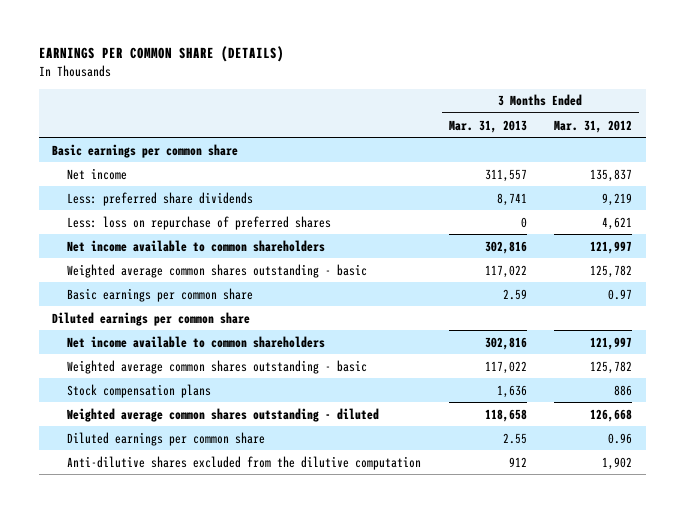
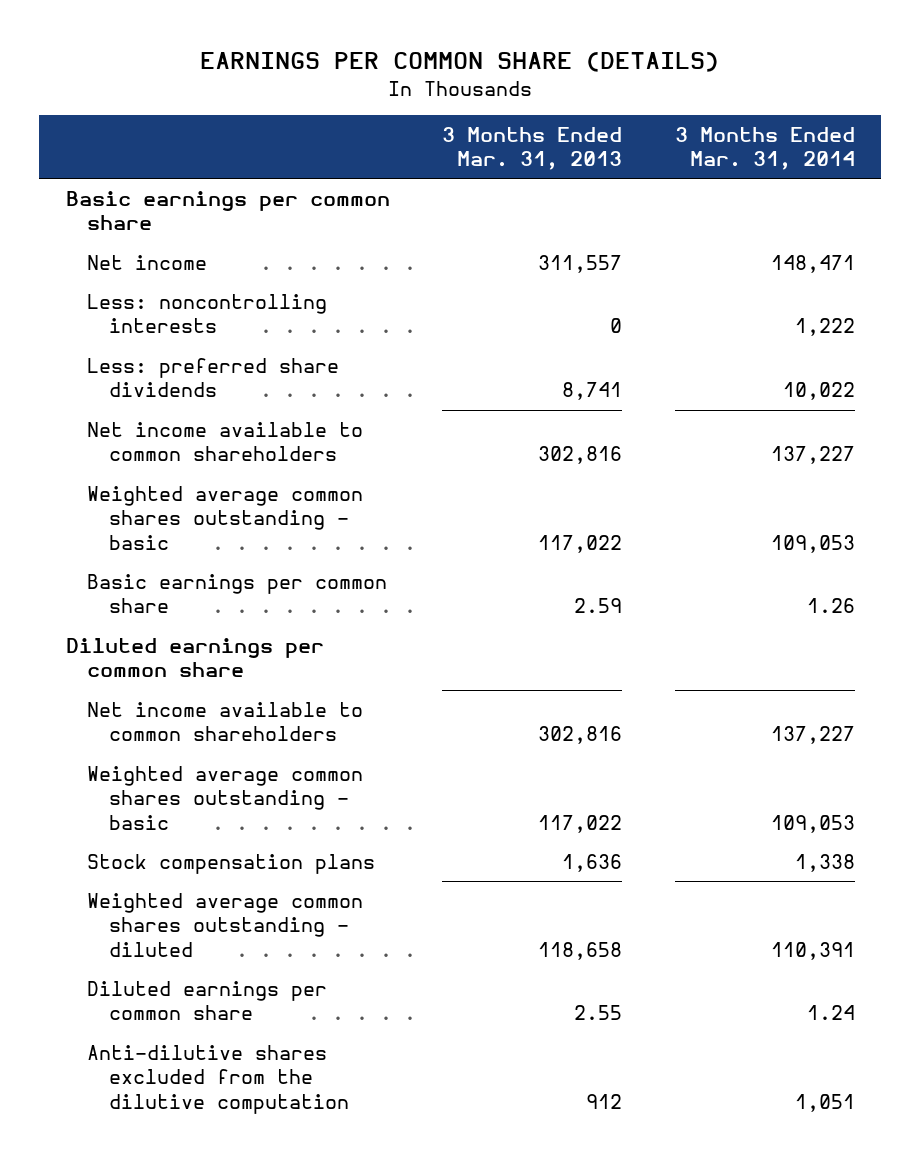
- | 3 Months Ended Mar. 31, 2013 | 3 Months Ended Mar. 31, 2012
+ | 3 Months Ended Mar. 31, 2013 | 3 Months Ended Mar. 31, 2014
+ Less: noncontrolling interests | 0 | 1,222
- Less: loss on repurchase of preferred shares | 0 | 4,621

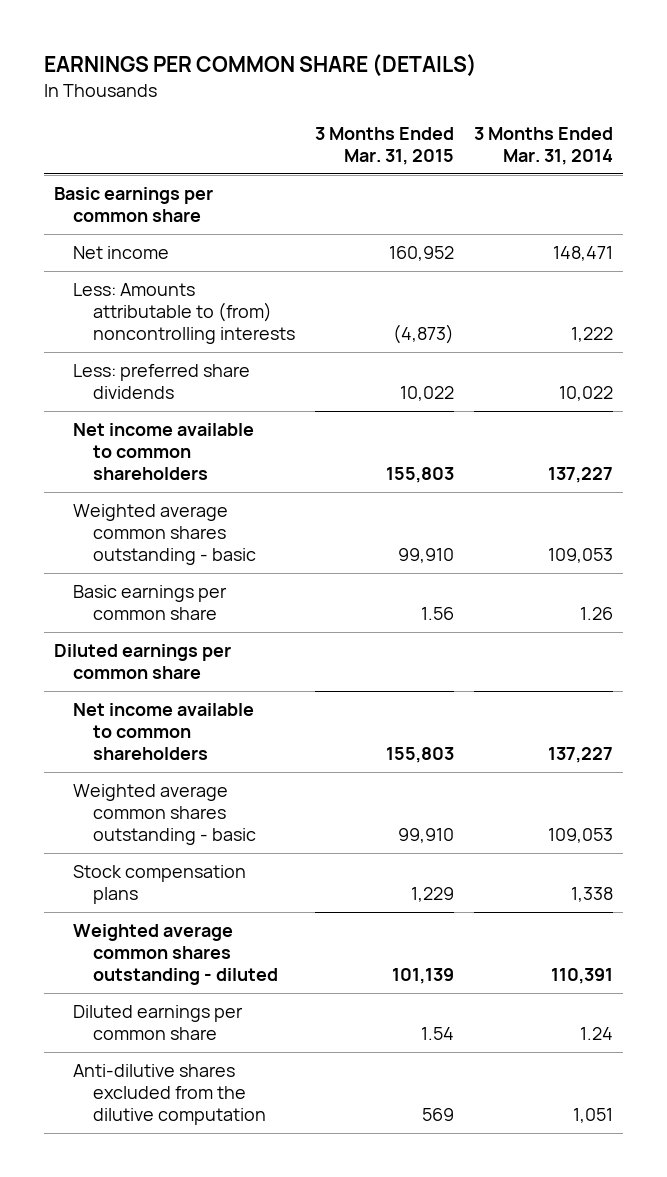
- | 3 Months Ended Mar. 31, 2013 | 3 Months Ended Mar. 31, 2014
+ | 3 Months Ended Mar. 31, 2015 | 3 Months Ended Mar. 31, 2014
- Less: noncontrolling interests | 0 | 1,222
+ Less: Amounts attributable to (from) noncontrolling interests | (4,873) | 1,222

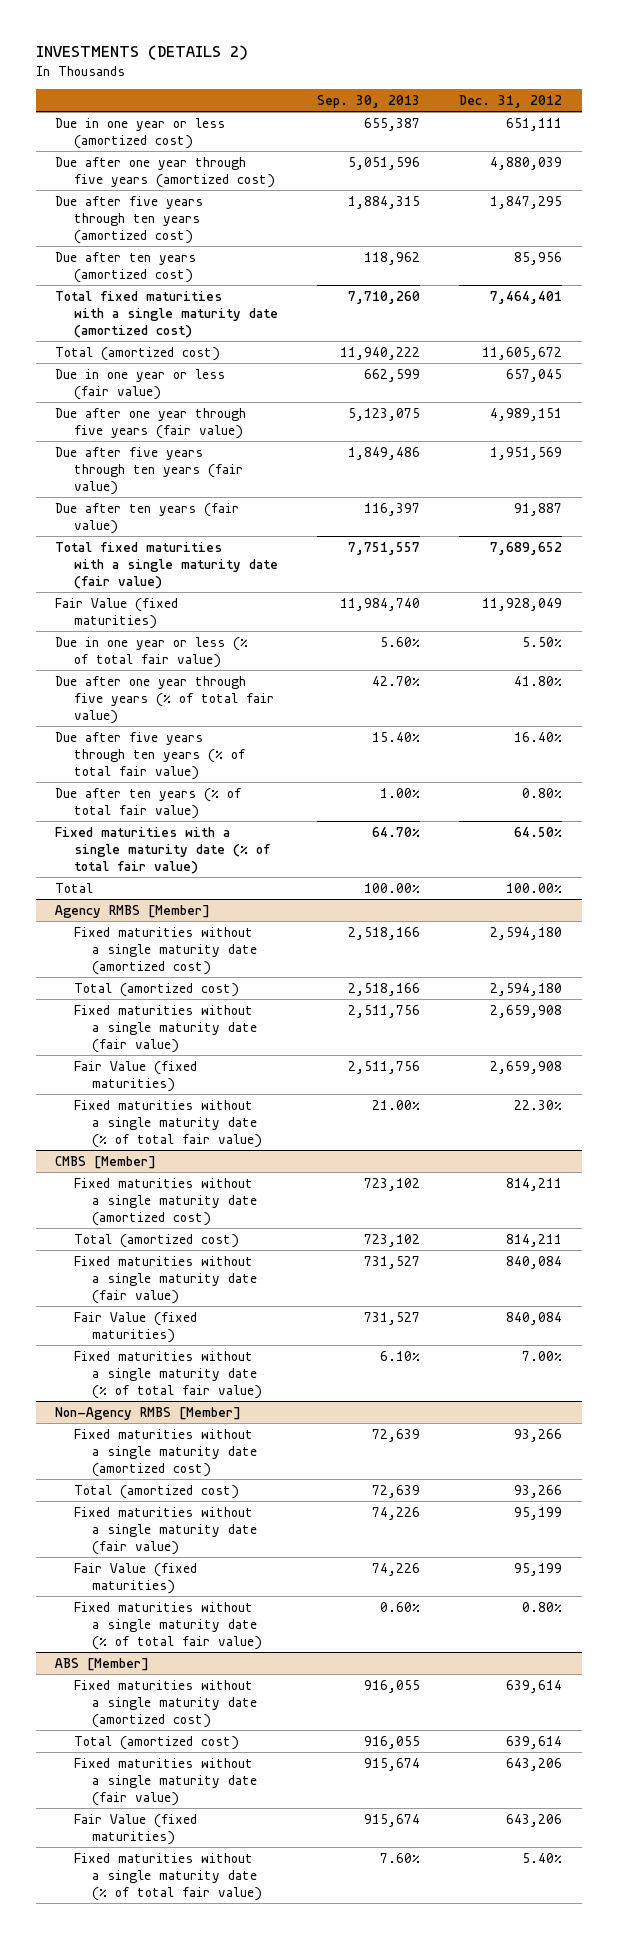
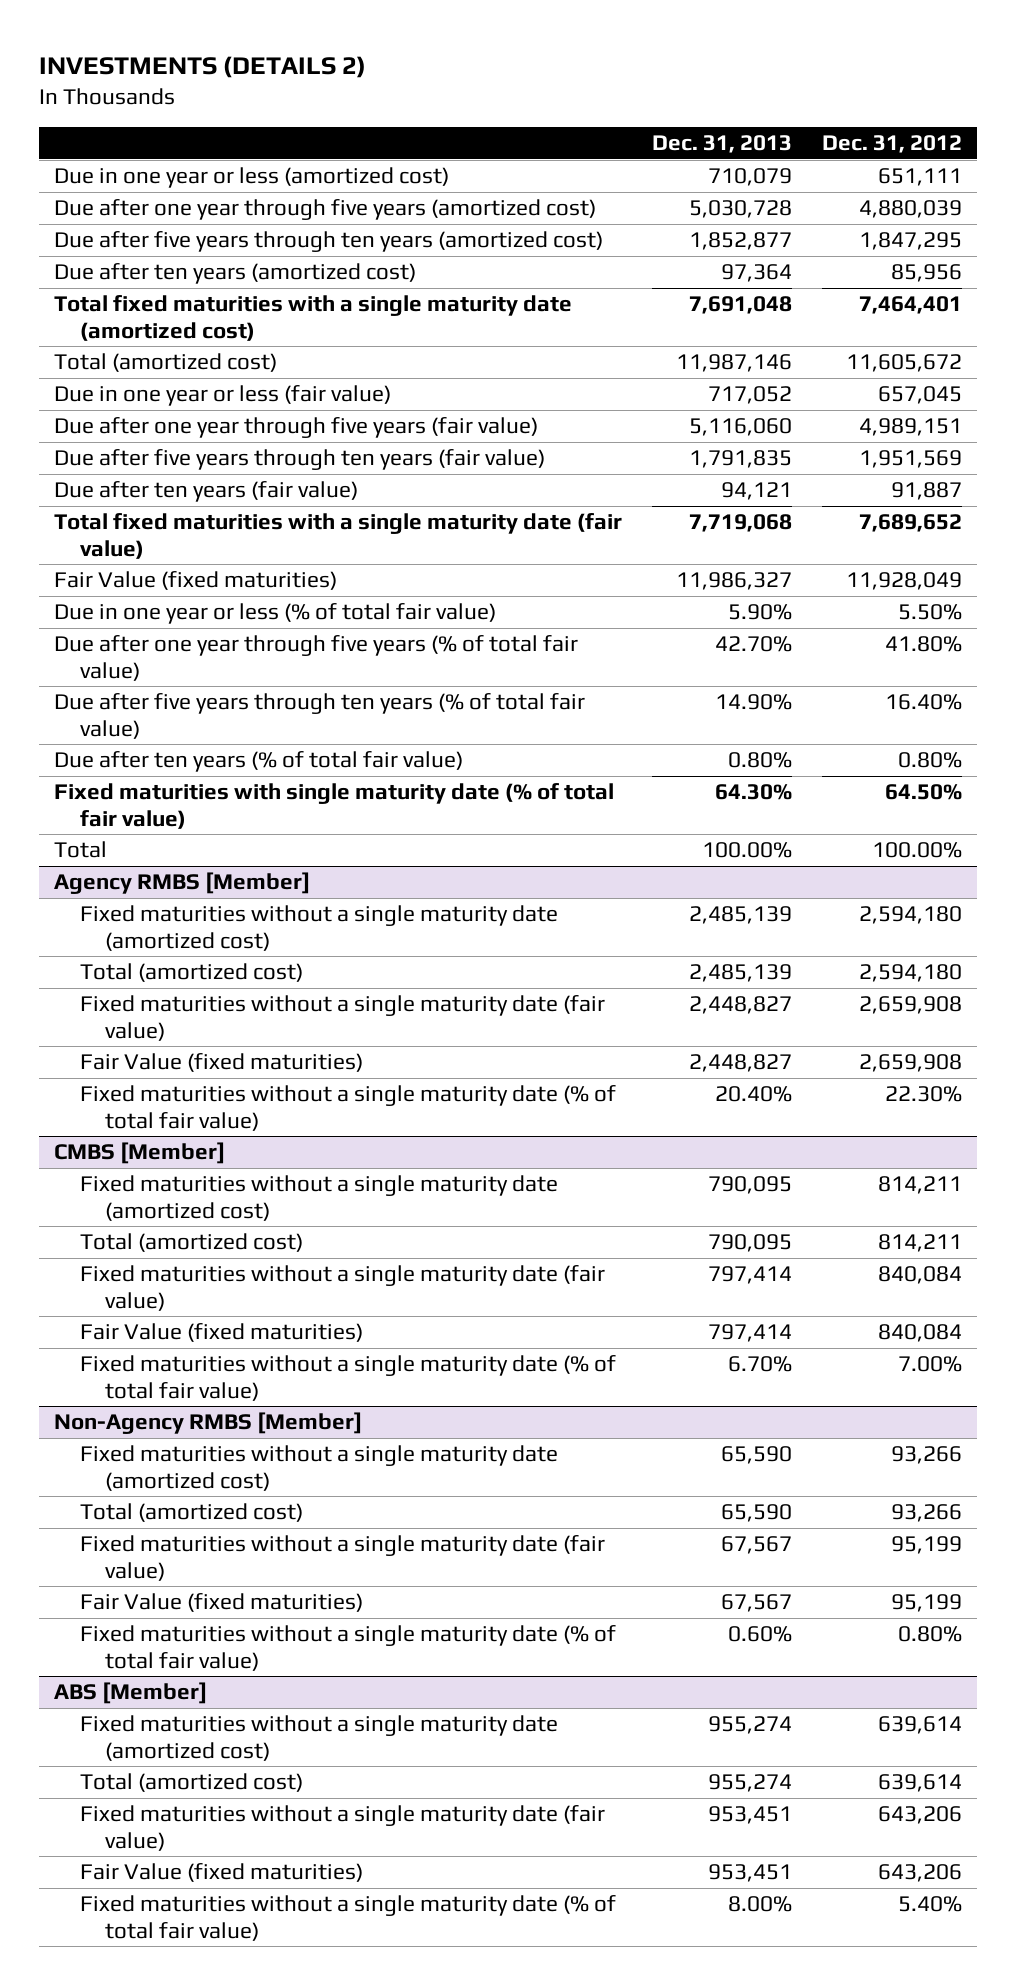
- | Sep. 30, 2013 | Dec. 31, 2012
+ | Dec. 31, 2013 | Dec. 31, 2012
- Fixed maturities with a single maturity date (% of total fair value) | 64.70% | 64.50%
+ Fixed maturities with single maturity date (% of total fair value) | 64.30% | 64.50%

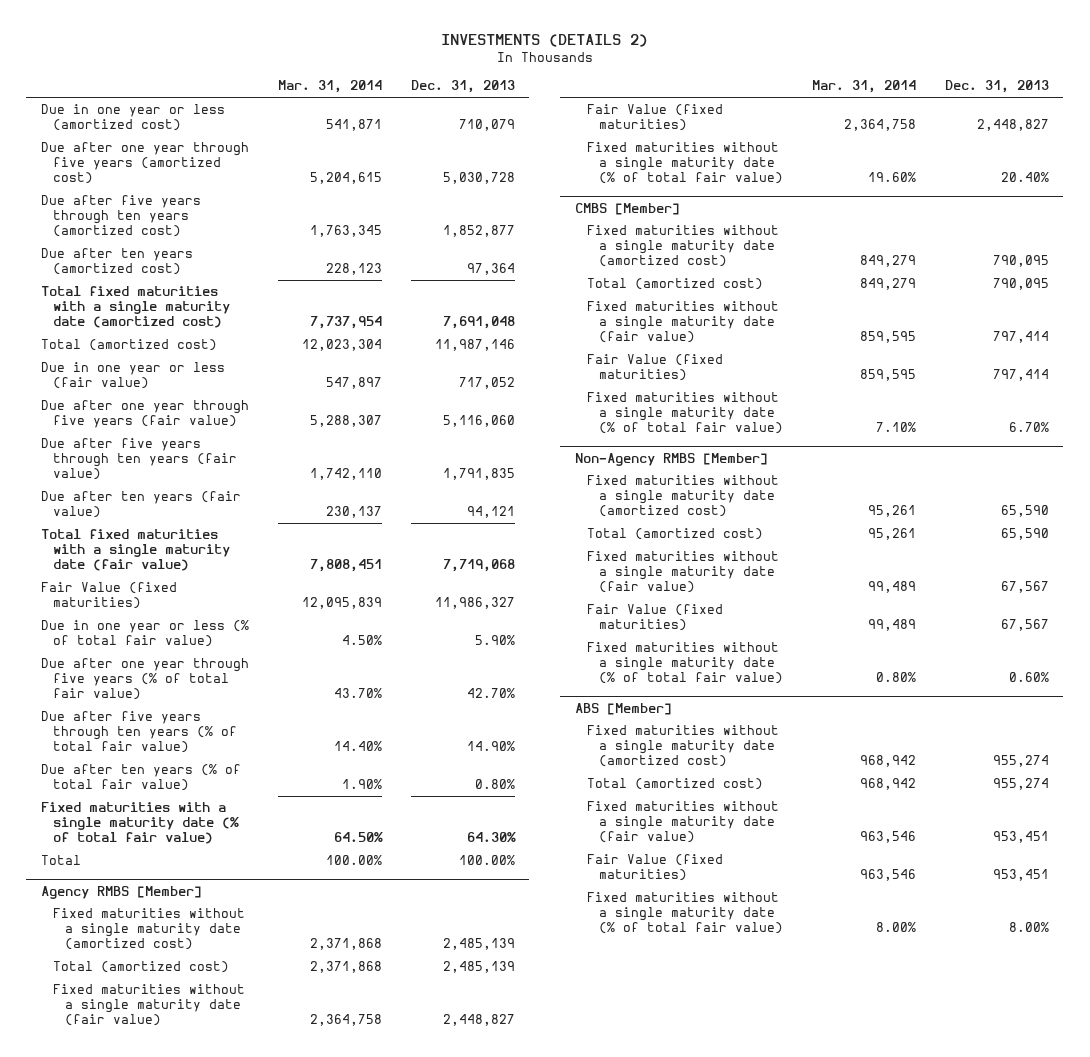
- | Dec. 31, 2013 | Dec. 31, 2012
+ | Mar. 31, 2014 | Dec. 31, 2013
- Fixed maturities with single maturity date (% of total fair value) | 64.30% | 64.50%
+ Fixed maturities with a single maturity date (% of total fair value) | 64.50% | 64.30%

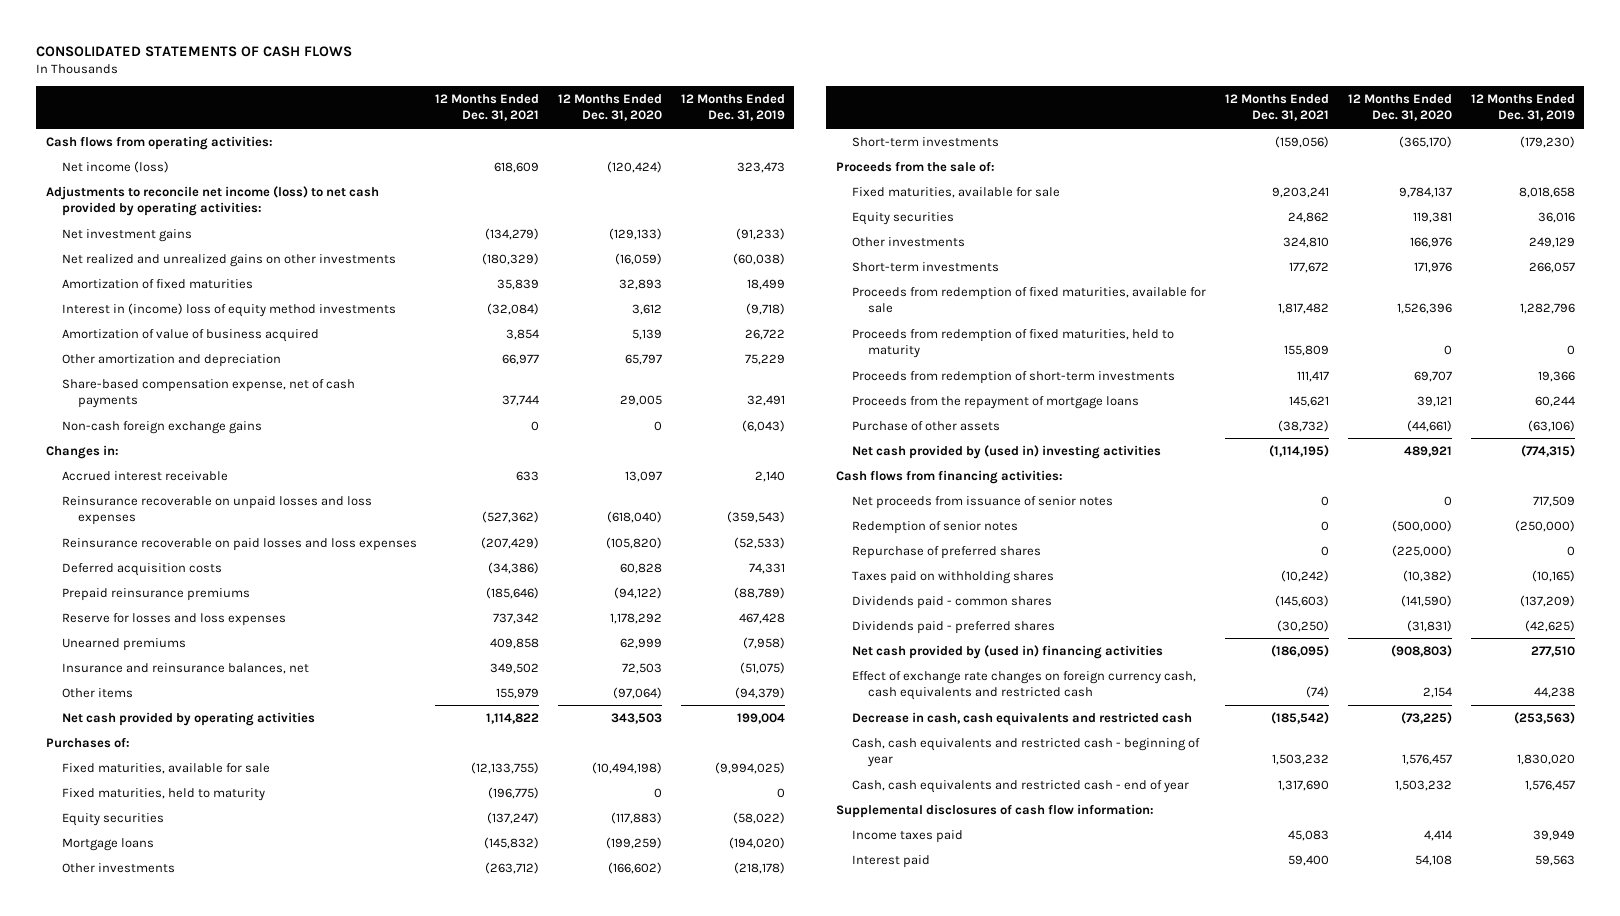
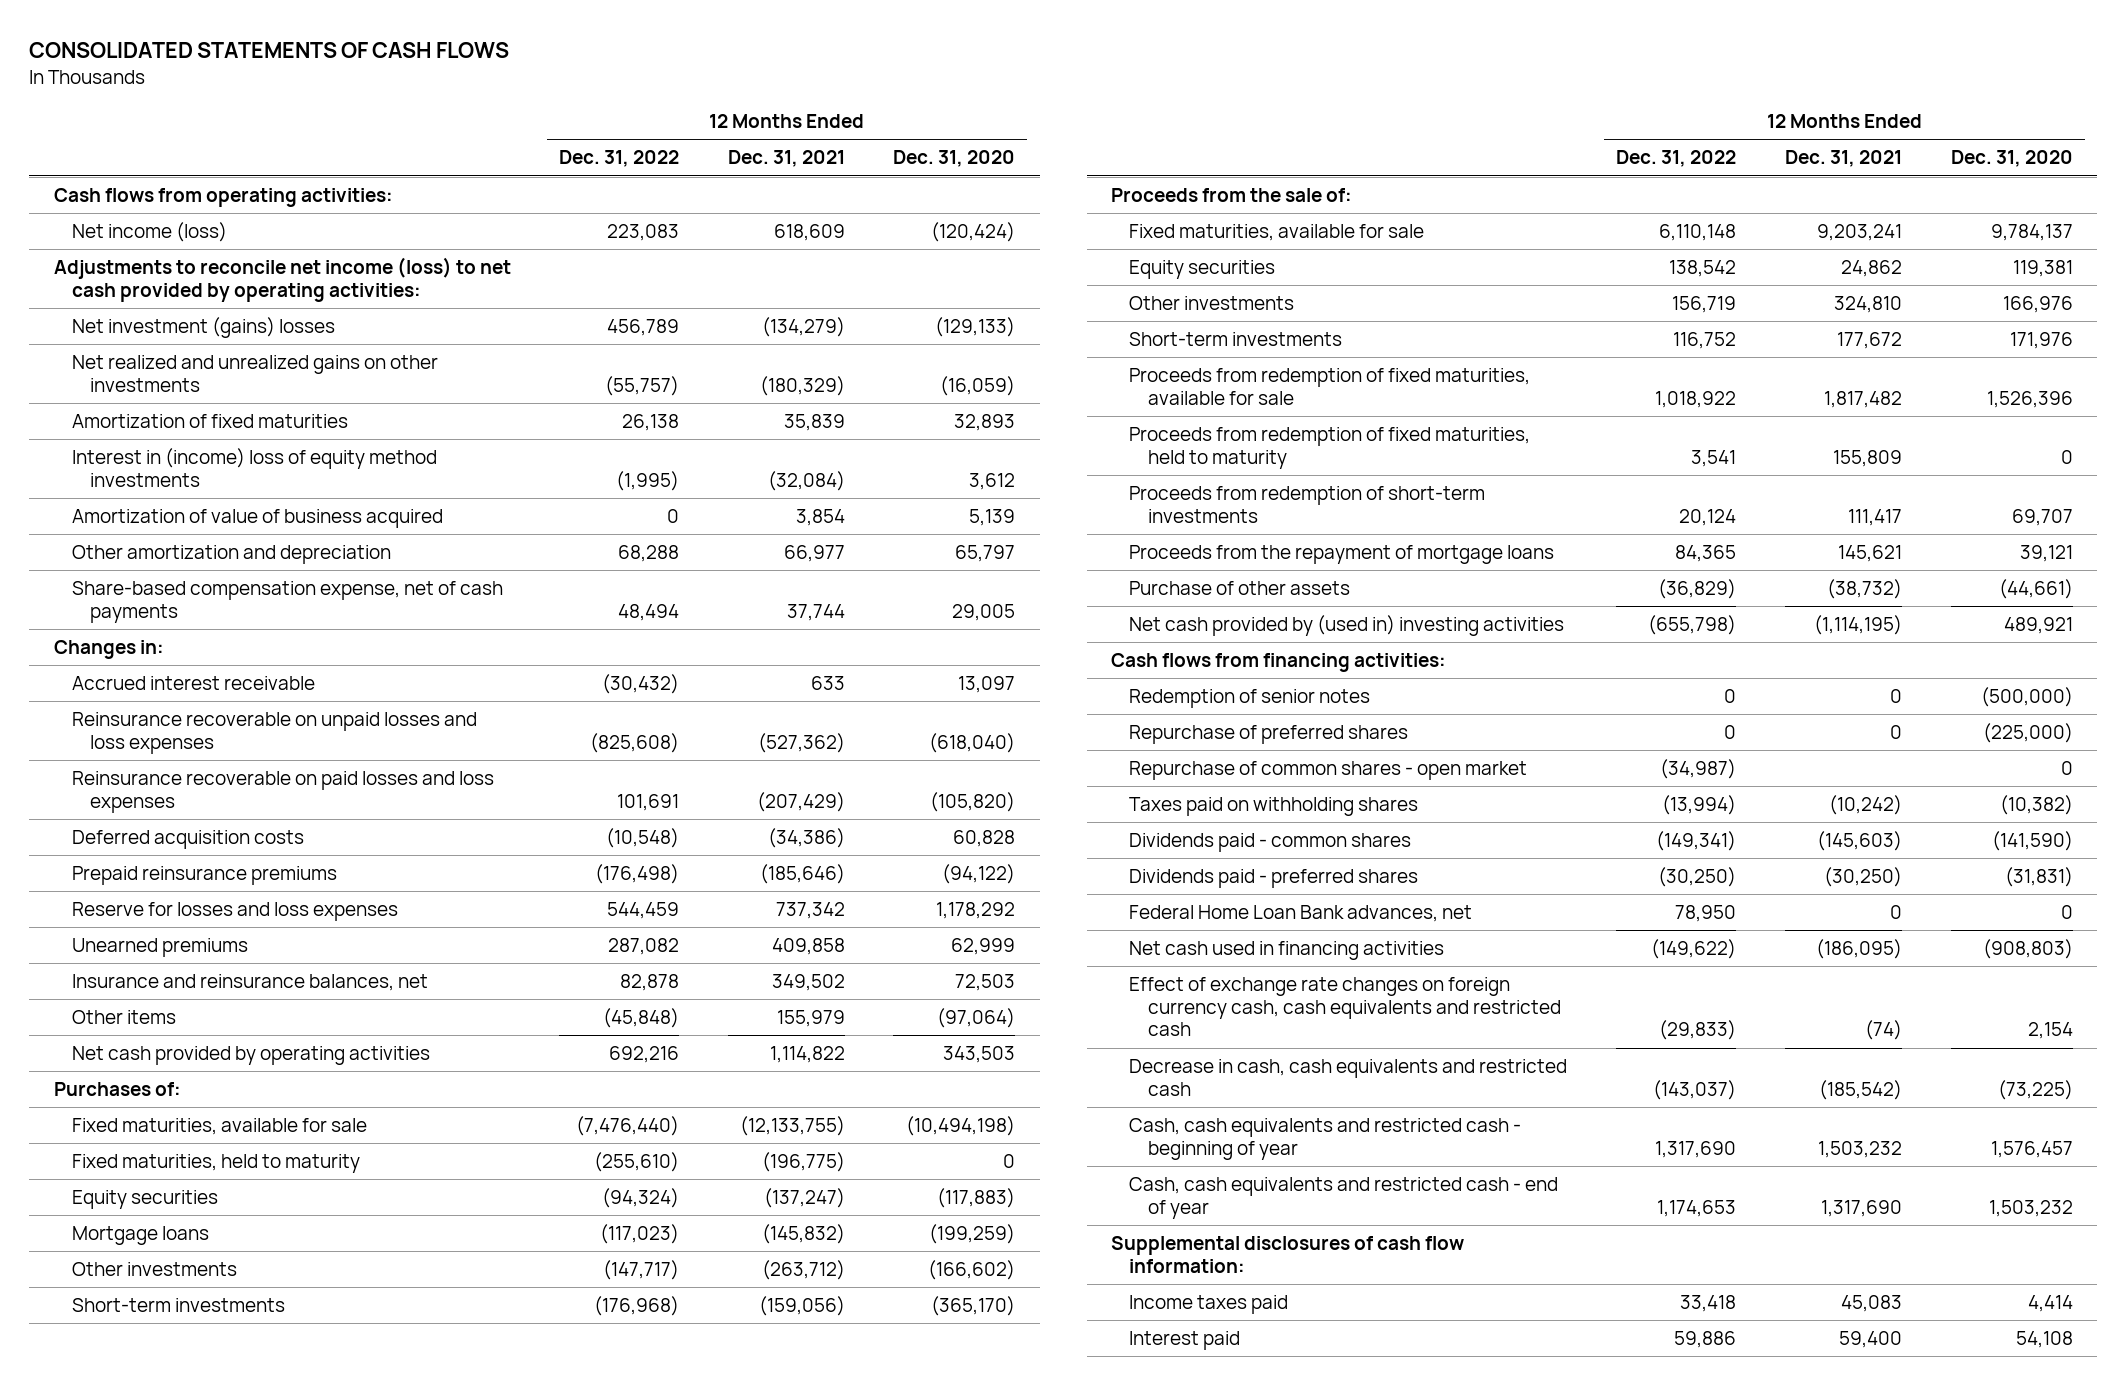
- | 12 Months Ended Dec. 31, 2021 | 12 Months Ended Dec. 31, 2020 | 12 Months Ended Dec. 31, 2019
+ | 12 Months Ended Dec. 31, 2022 | 12 Months Ended Dec. 31, 2021 | 12 Months Ended Dec. 31, 2020
- Net investment gains | (134,279) | (129,133) | (91,233)
+ Net investment (gains) losses | 456,789 | (134,279) | (129,133)
- Non-cash foreign exchange gains | 0 | 0 | (6,043)
- Net proceeds from issuance of senior notes | 0 | 0 | 717,509
+ Repurchase of common shares - open market | (34,987) | | 0
- Net cash provided by (used in) financing activities | (186,095) | (908,803) | 277,510
+ Federal Home Loan Bank advances, net | 78,950 | 0 | 0
+ Net cash used in financing activities | (149,622) | (186,095) | (908,803)

